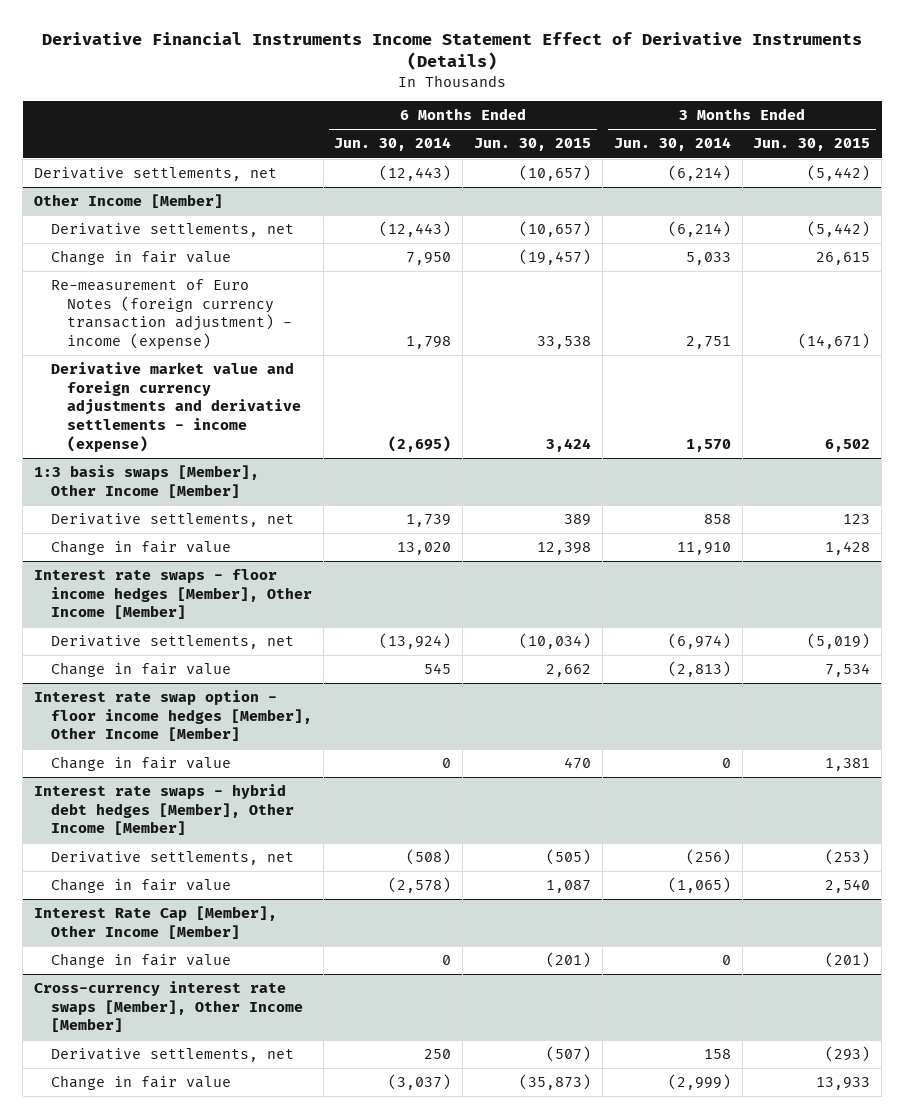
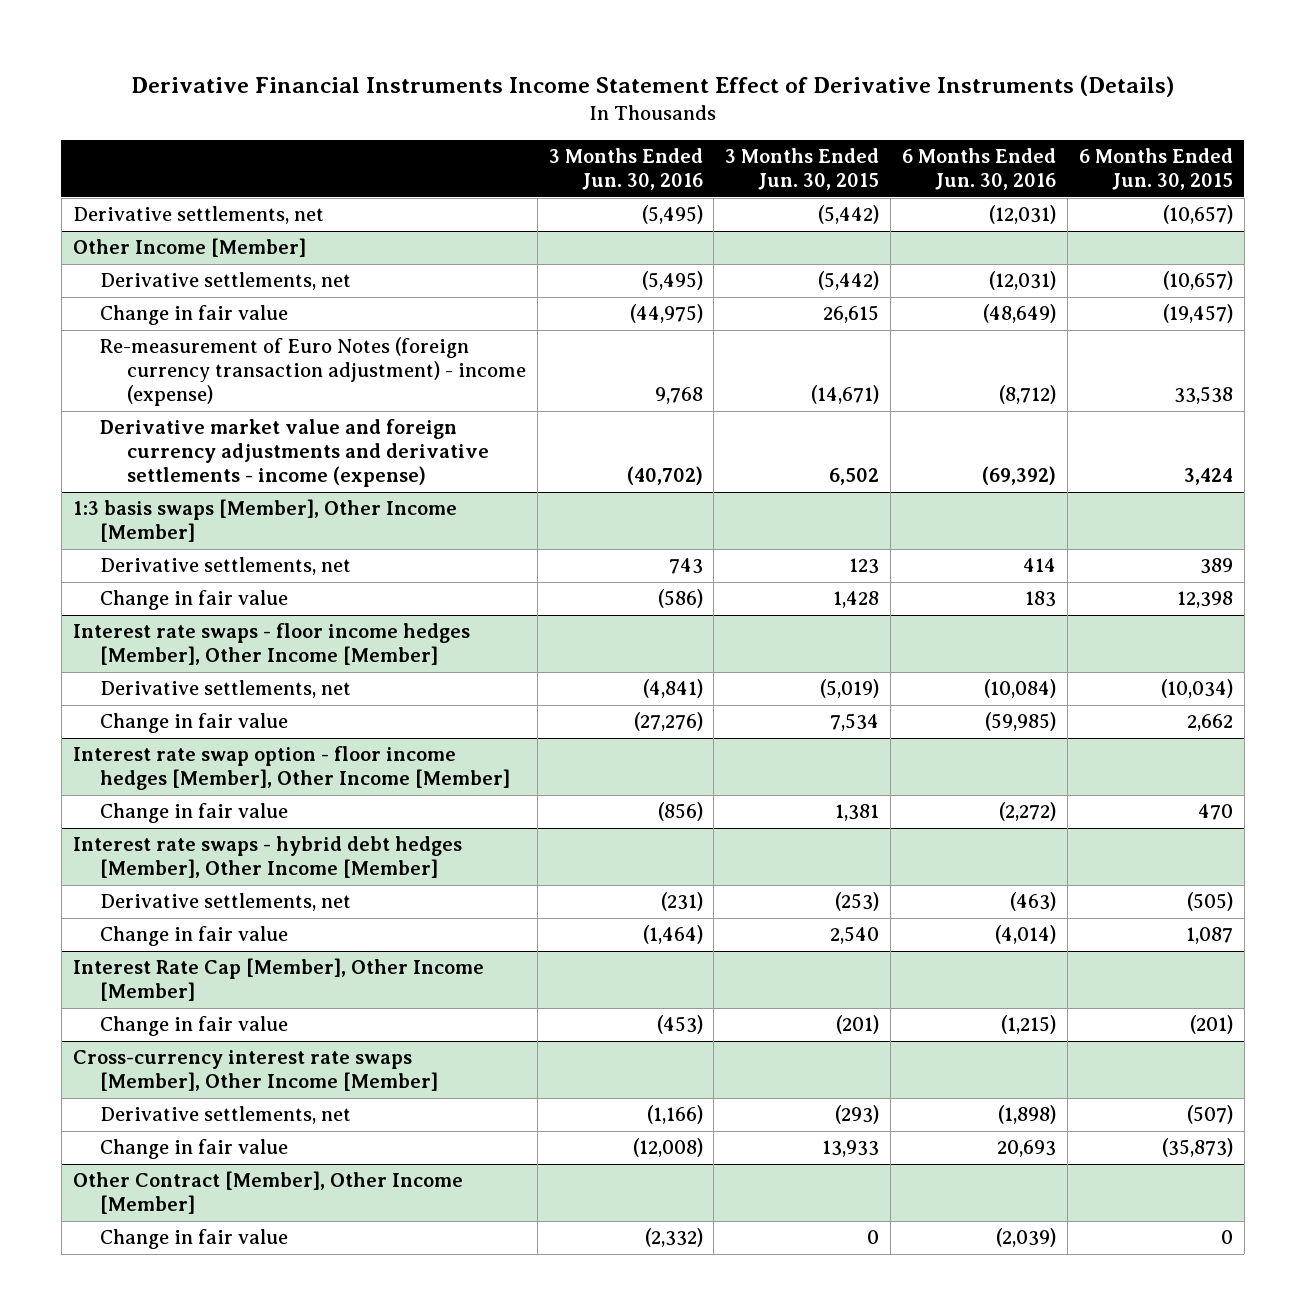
- | 6 Months Ended Jun. 30, 2014 | 6 Months Ended Jun. 30, 2015 | 3 Months Ended Jun. 30, 2014 | 3 Months Ended Jun. 30, 2015
+ | 3 Months Ended Jun. 30, 2016 | 3 Months Ended Jun. 30, 2015 | 6 Months Ended Jun. 30, 2016 | 6 Months Ended Jun. 30, 2015
+ Other Contract [Member], Other Income [Member]
+ Change in fair value | (2,332) | 0 | (2,039) | 0

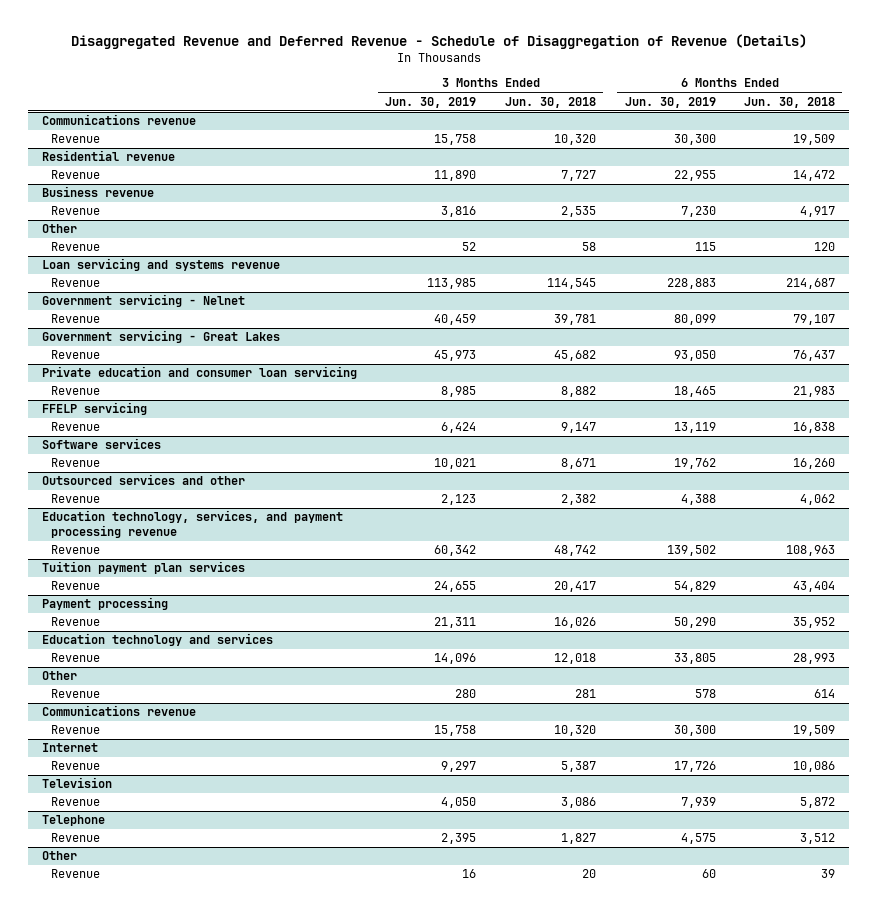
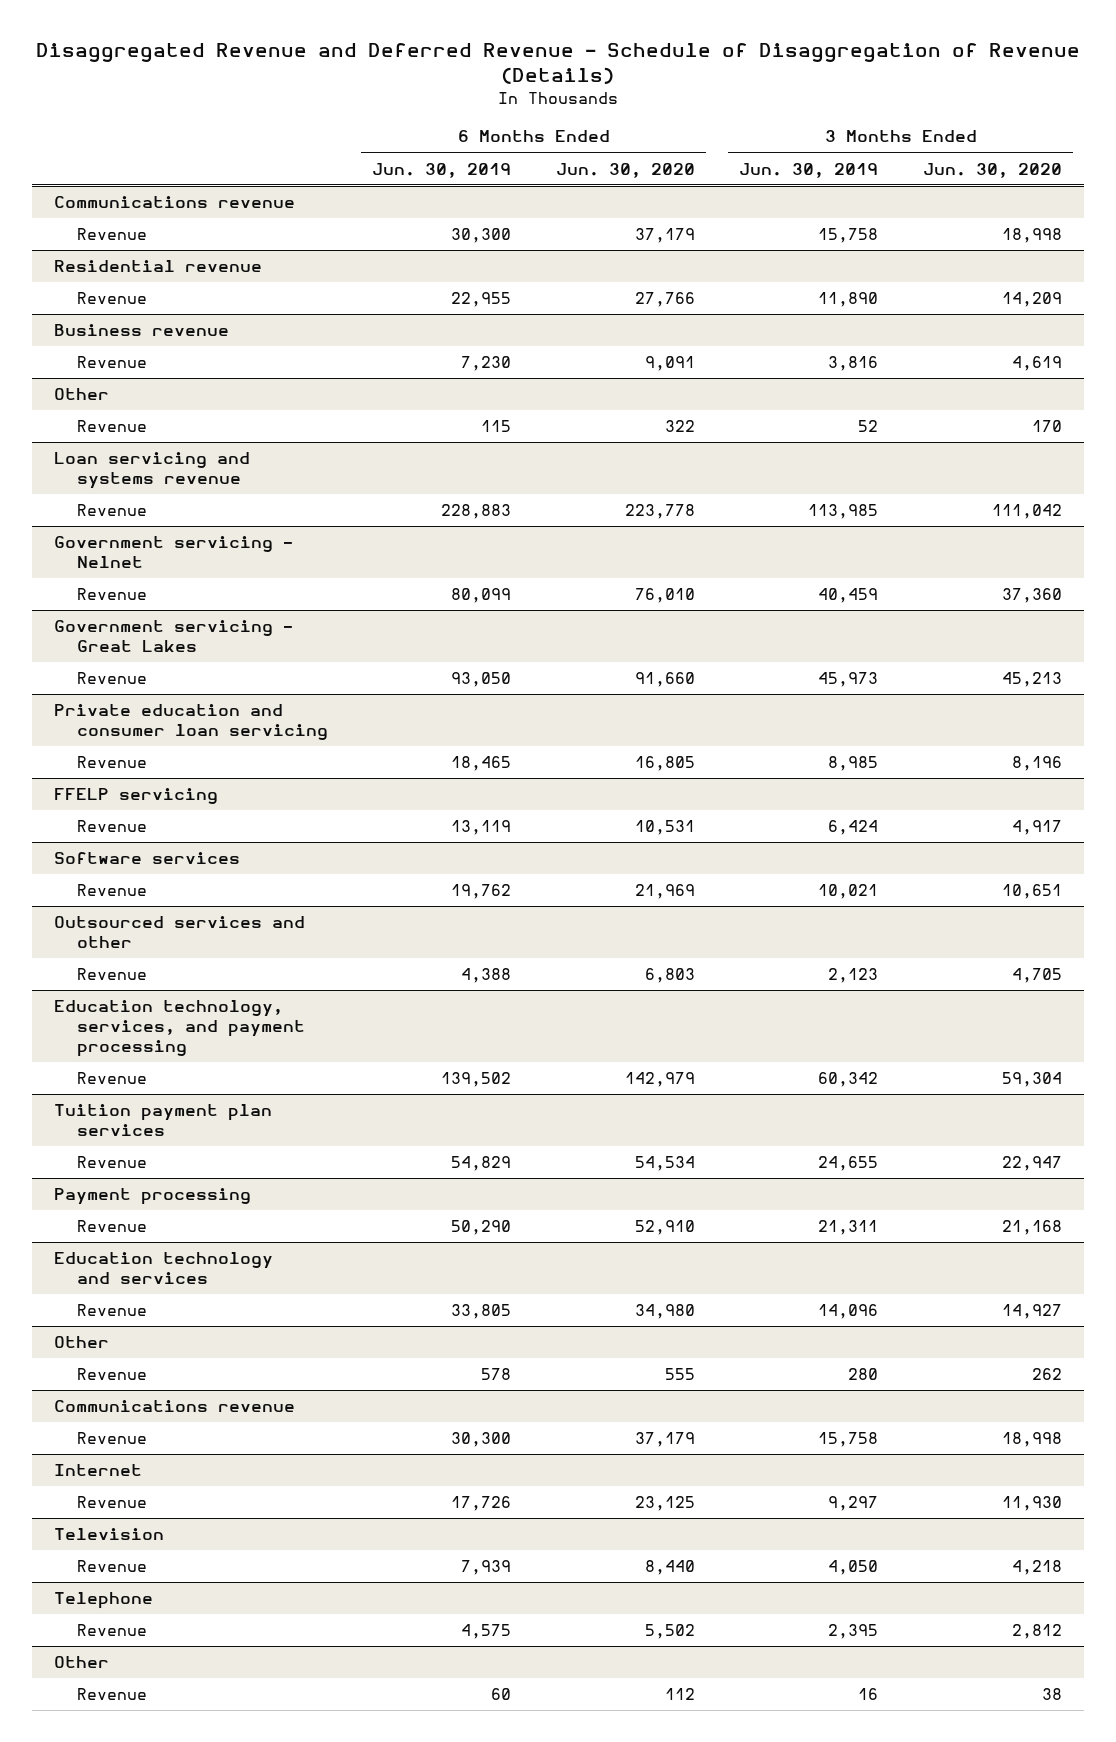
- | 3 Months Ended Jun. 30, 2019 | 3 Months Ended Jun. 30, 2018 | 6 Months Ended Jun. 30, 2019 | 6 Months Ended Jun. 30, 2018
+ | 6 Months Ended Jun. 30, 2019 | 6 Months Ended Jun. 30, 2020 | 3 Months Ended Jun. 30, 2019 | 3 Months Ended Jun. 30, 2020
- Education technology, services, and payment processing revenue
+ Education technology, services, and payment processing

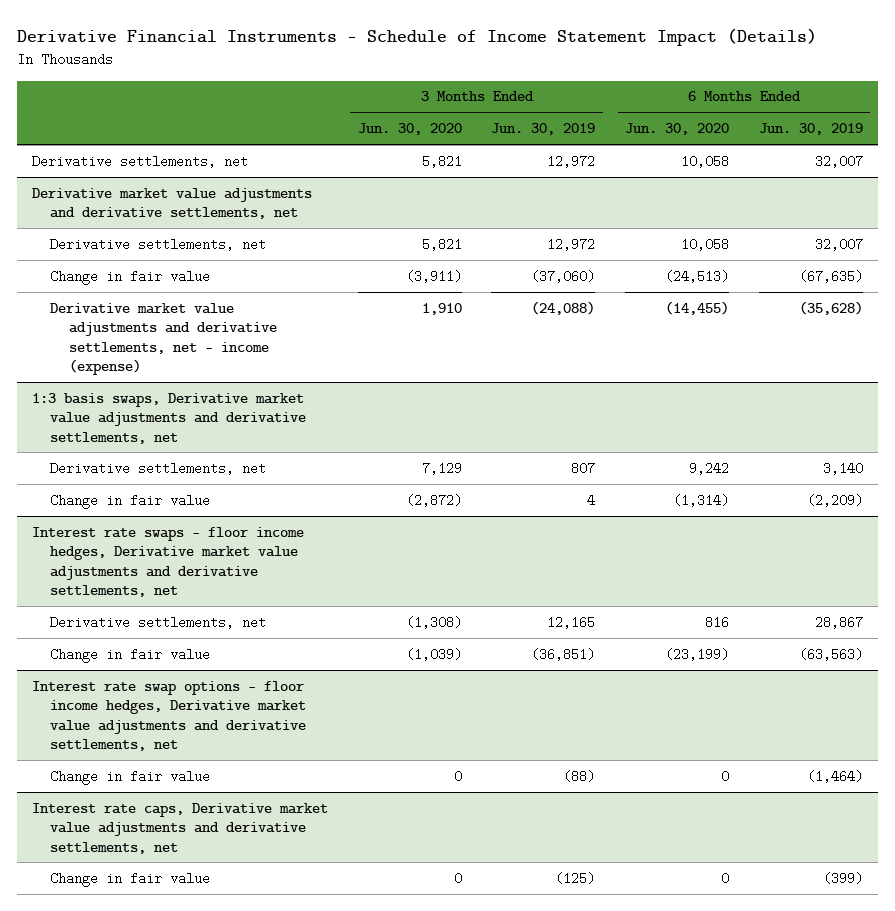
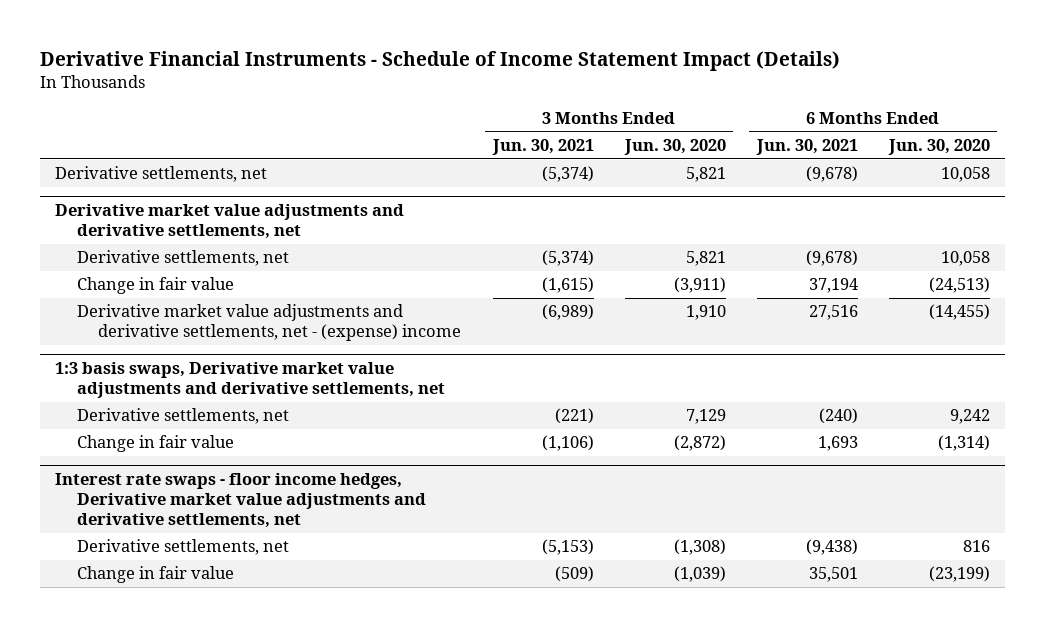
- | 3 Months Ended Jun. 30, 2020 | 3 Months Ended Jun. 30, 2019 | 6 Months Ended Jun. 30, 2020 | 6 Months Ended Jun. 30, 2019
+ | 3 Months Ended Jun. 30, 2021 | 3 Months Ended Jun. 30, 2020 | 6 Months Ended Jun. 30, 2021 | 6 Months Ended Jun. 30, 2020
@ Derivative market value adjustments and derivative settlements, net
- Derivative market value adjustments and derivative settlements, net - income (expense) | 1,910 | (24,088) | (14,455) | (35,628)
+ Derivative market value adjustments and derivative settlements, net - (expense) income | (6,989) | 1,910 | 27,516 | (14,455)
- Interest rate swap options - floor income hedges, Derivative market value adjustments and derivative settlements, net
- Change in fair value | 0 | (88) | 0 | (1,464)
- Interest rate caps, Derivative market value adjustments and derivative settlements, net
- Change in fair value | 0 | (125) | 0 | (399)

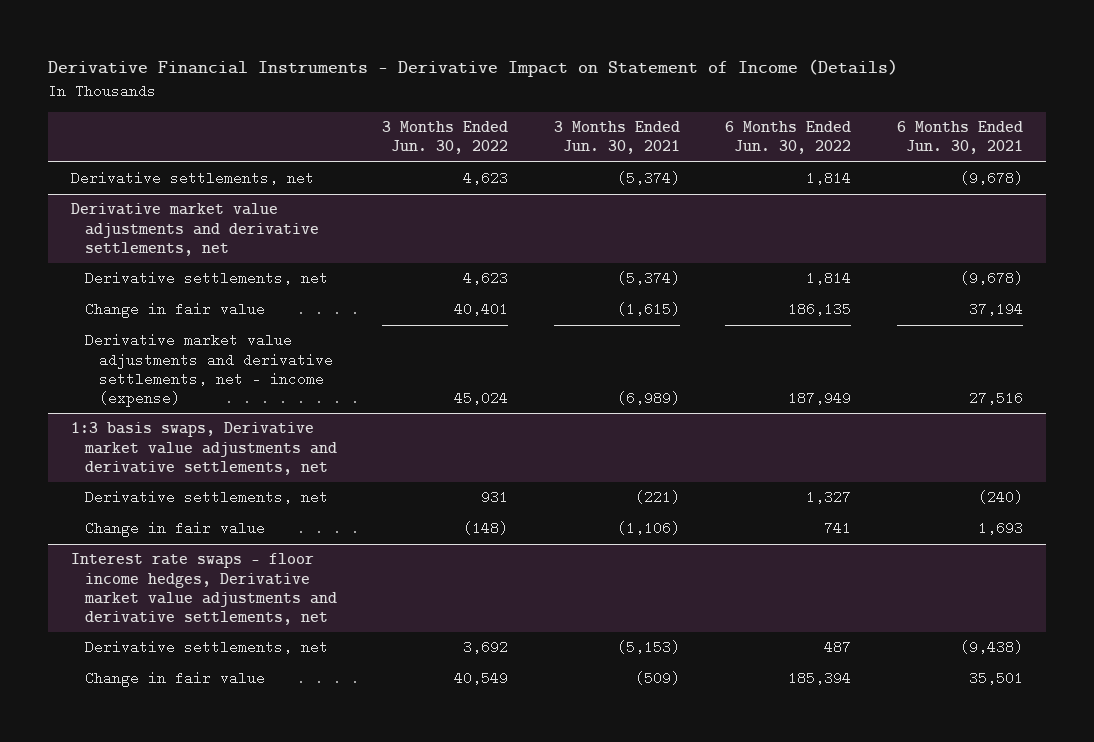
- Derivative Financial Instruments - Schedule of Income Statement Impact (Details)
+ Derivative Financial Instruments - Derivative Impact on Statement of Income (Details)
- | 3 Months Ended Jun. 30, 2021 | 3 Months Ended Jun. 30, 2020 | 6 Months Ended Jun. 30, 2021 | 6 Months Ended Jun. 30, 2020
+ | 3 Months Ended Jun. 30, 2022 | 3 Months Ended Jun. 30, 2021 | 6 Months Ended Jun. 30, 2022 | 6 Months Ended Jun. 30, 2021
@ Derivative market value adjustments and derivative settlements, net
- Derivative market value adjustments and derivative settlements, net - (expense) income | (6,989) | 1,910 | 27,516 | (14,455)
+ Derivative market value adjustments and derivative settlements, net - income (expense) | 45,024 | (6,989) | 187,949 | 27,516

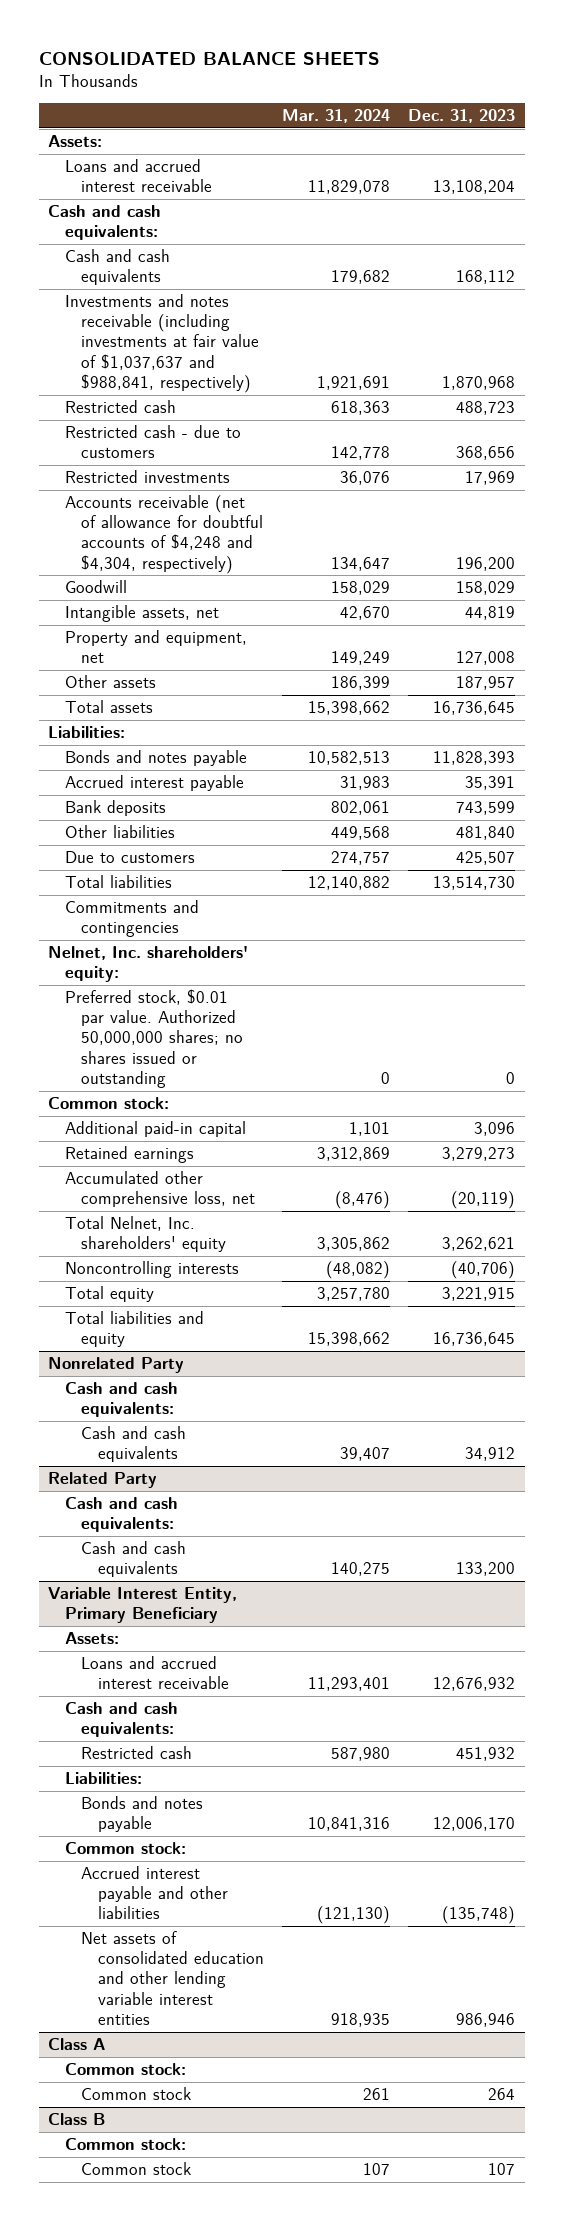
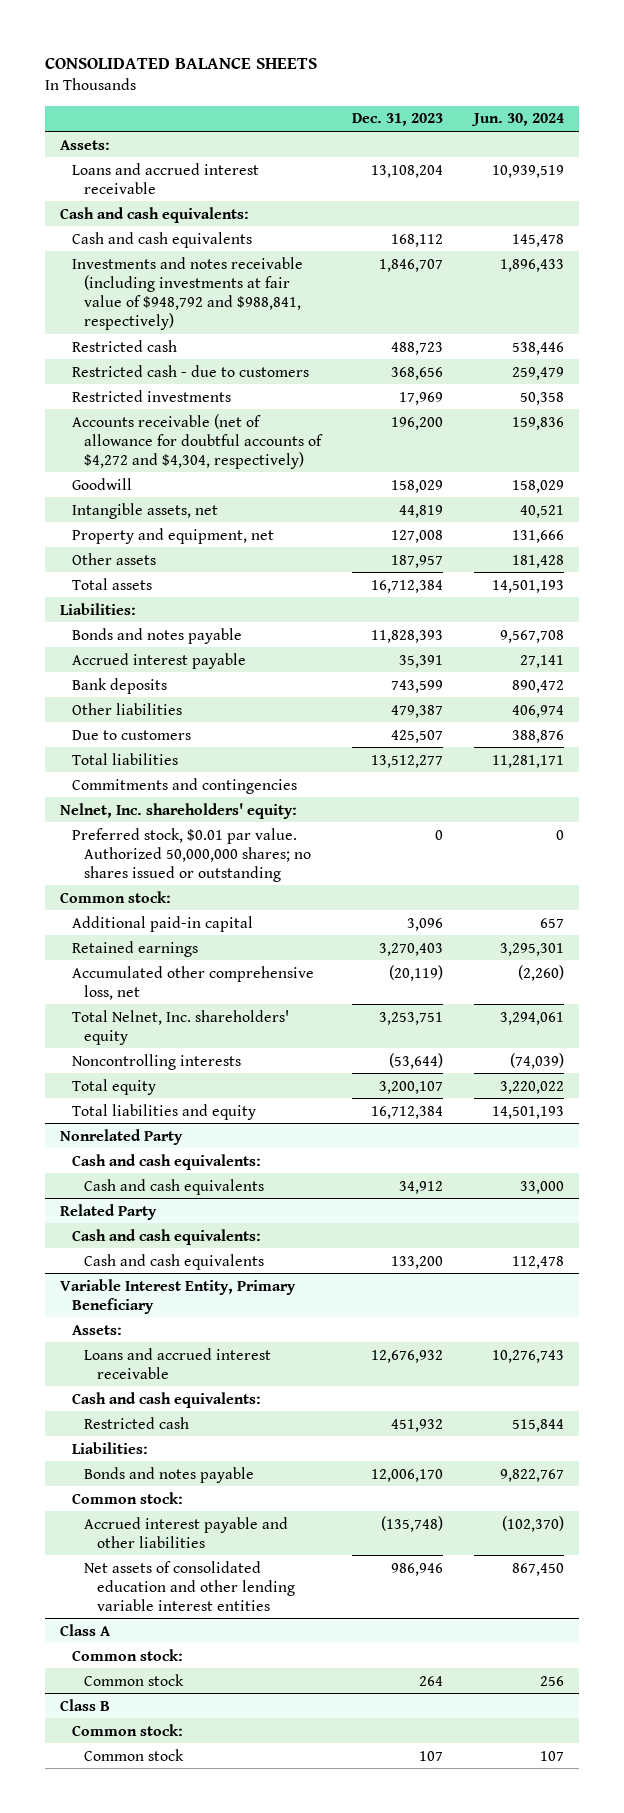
- | Mar. 31, 2024 | Dec. 31, 2023
+ | Dec. 31, 2023 | Jun. 30, 2024
- Investments and notes receivable (including investments at fair value of $1,037,637 and $988,841, respectively) | 1,921,691 | 1,870,968
+ Investments and notes receivable (including investments at fair value of $948,792 and $988,841, respectively) | 1,846,707 | 1,896,433
- Accounts receivable (net of allowance for doubtful accounts of $4,248 and $4,304, respectively) | 134,647 | 196,200
+ Accounts receivable (net of allowance for doubtful accounts of $4,272 and $4,304, respectively) | 196,200 | 159,836
- Total assets | 15,398,662 | 16,736,645
+ Total assets | 16,712,384 | 14,501,193
- Other liabilities | 449,568 | 481,840
+ Other liabilities | 479,387 | 406,974
- Total liabilities | 12,140,882 | 13,514,730
+ Total liabilities | 13,512,277 | 11,281,171
- Retained earnings | 3,312,869 | 3,279,273
+ Retained earnings | 3,270,403 | 3,295,301
- Total Nelnet, Inc. shareholders' equity | 3,305,862 | 3,262,621
- Noncontrolling interests | (48,082) | (40,706)
- Total equity | 3,257,780 | 3,221,915
- Total liabilities and equity | 15,398,662 | 16,736,645
+ Total Nelnet, Inc. shareholders' equity | 3,253,751 | 3,294,061
+ Noncontrolling interests | (53,644) | (74,039)
+ Total equity | 3,200,107 | 3,220,022
+ Total liabilities and equity | 16,712,384 | 14,501,193

